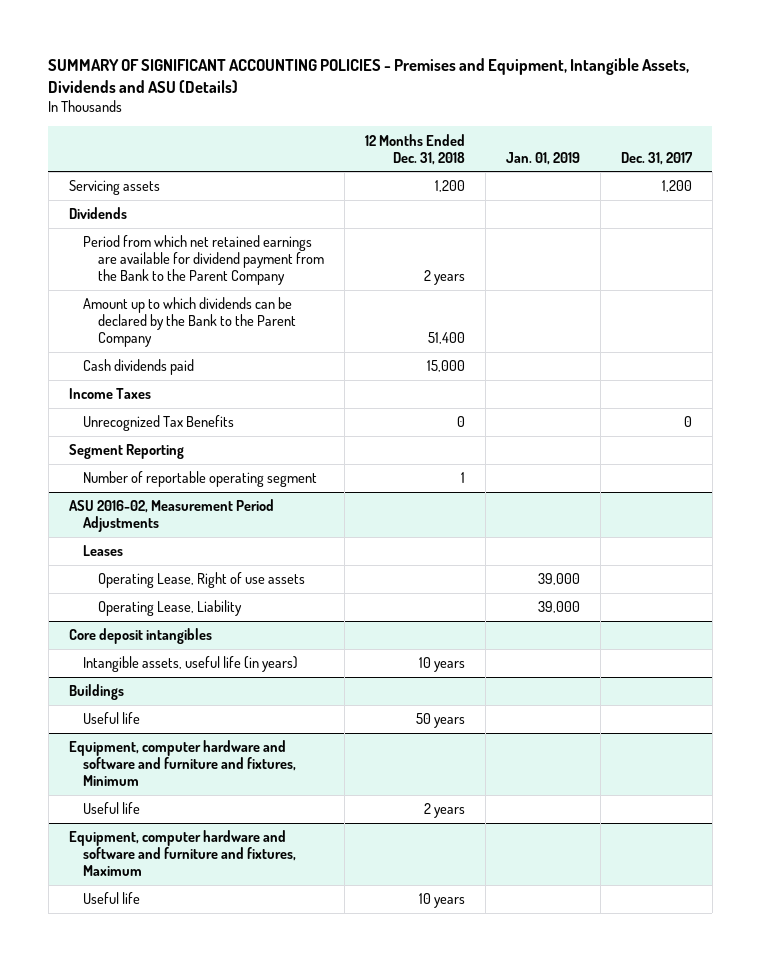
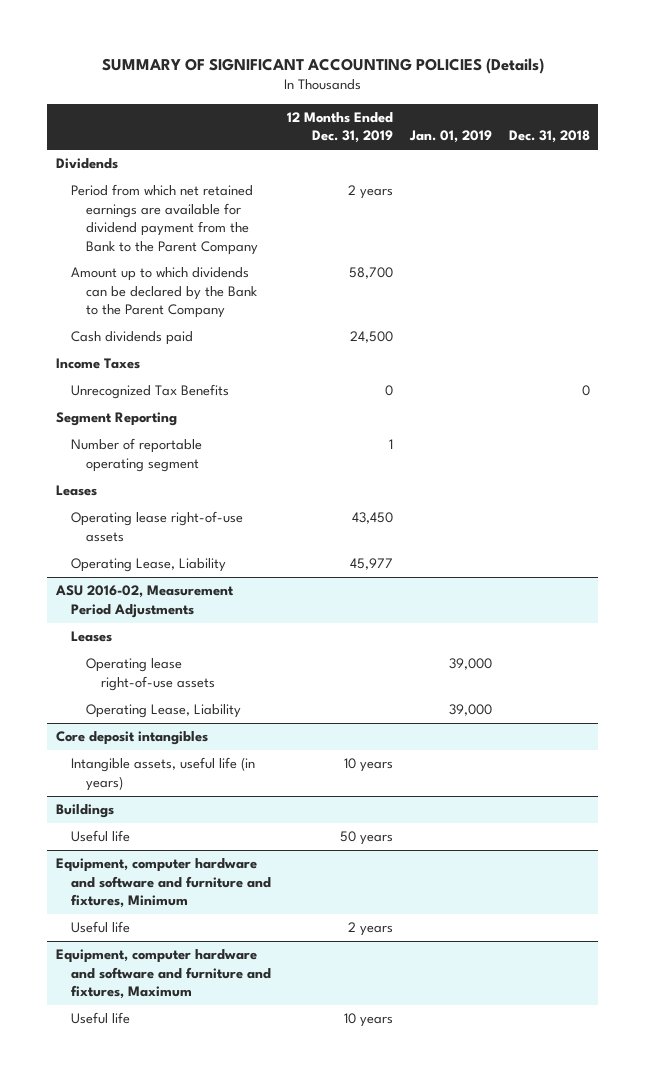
- SUMMARY OF SIGNIFICANT ACCOUNTING POLICIES - Premises and Equipment, Intangible Assets, Dividends and ASU (Details)
+ SUMMARY OF SIGNIFICANT ACCOUNTING POLICIES (Details)
- | 12 Months Ended Dec. 31, 2018 | Jan. 01, 2019 | Dec. 31, 2017
+ | 12 Months Ended Dec. 31, 2019 | Jan. 01, 2019 | Dec. 31, 2018
- Servicing assets | 1,200 | | 1,200
+ Leases
+ Operating lease right-of-use assets | 43,450 | |
+ Operating Lease, Liability | 45,977 | |
@ ASU 2016-02, Measurement Period Adjustments
- Operating Lease, Right of use assets | | 39,000 |
+ Operating lease right-of-use assets | | 39,000 |

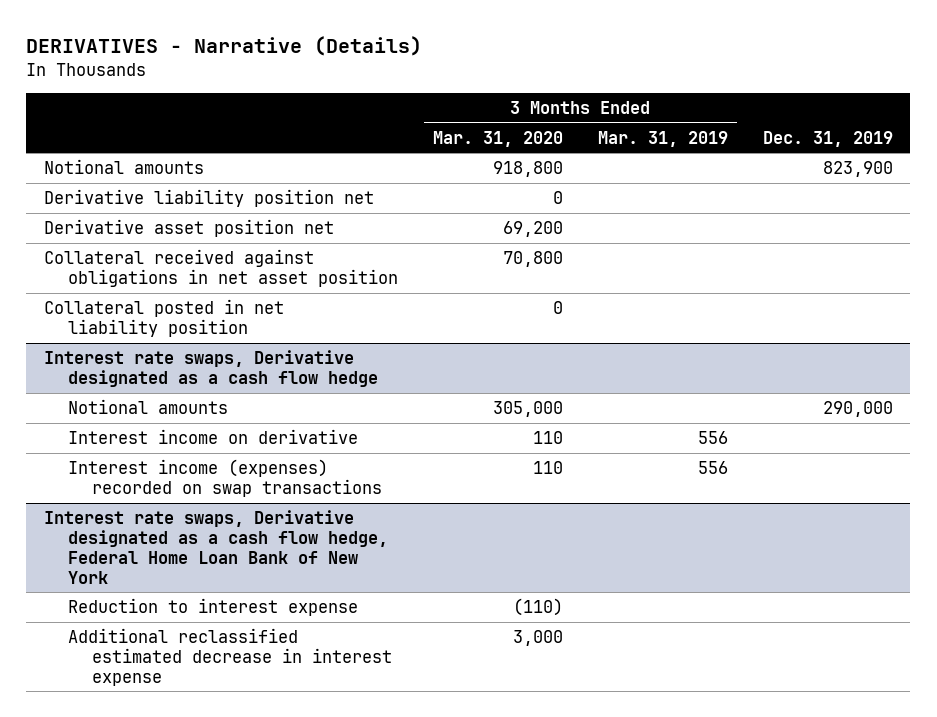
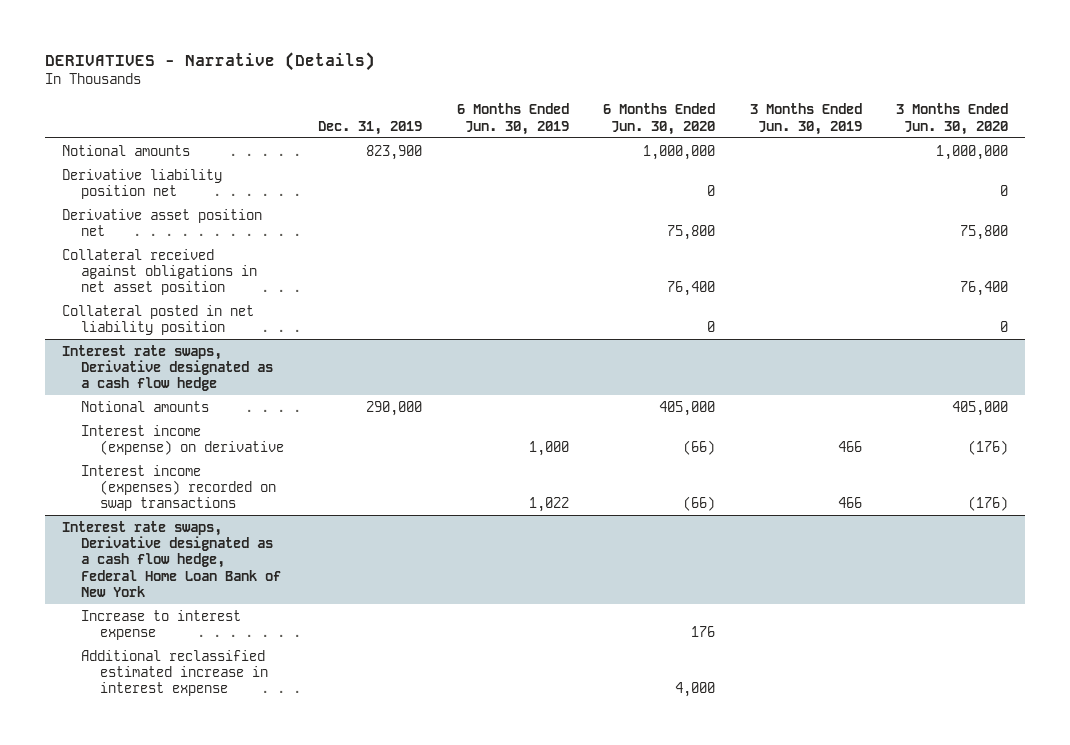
- | 3 Months Ended Mar. 31, 2020 | 3 Months Ended Mar. 31, 2019 | Dec. 31, 2019
+ | Dec. 31, 2019 | 6 Months Ended Jun. 30, 2019 | 6 Months Ended Jun. 30, 2020 | 3 Months Ended Jun. 30, 2019 | 3 Months Ended Jun. 30, 2020
@ Interest rate swaps, Derivative designated as a cash flow hedge
- Interest income on derivative | 110 | 556 |
+ Interest income (expense) on derivative | | 1,000 | (66) | 466 | (176)
@ Interest rate swaps, Derivative designated as a cash flow hedge, Federal Home Loan Bank of New York
- Reduction to interest expense | (110) | |
- Additional reclassified estimated decrease in interest expense | 3,000 | |
+ Increase to interest expense | | | 176 | |
+ Additional reclassified estimated increase in interest expense | | | 4,000 | |

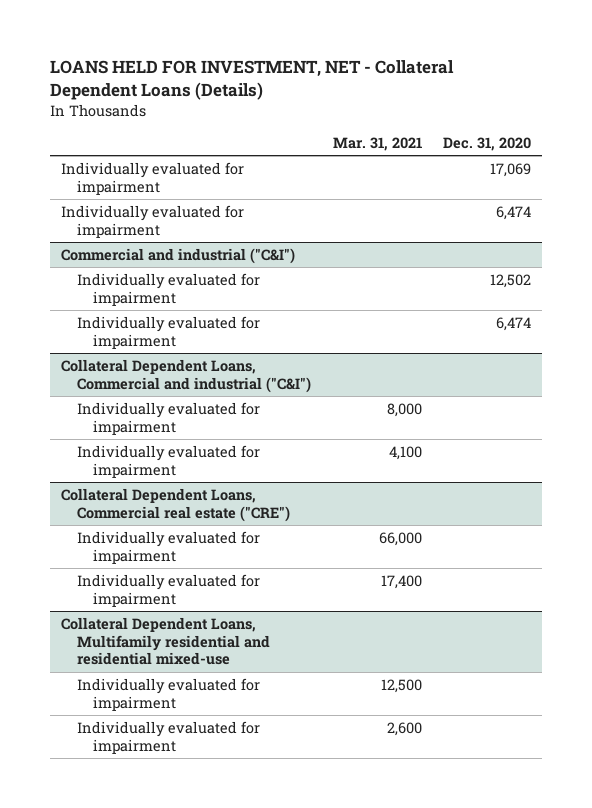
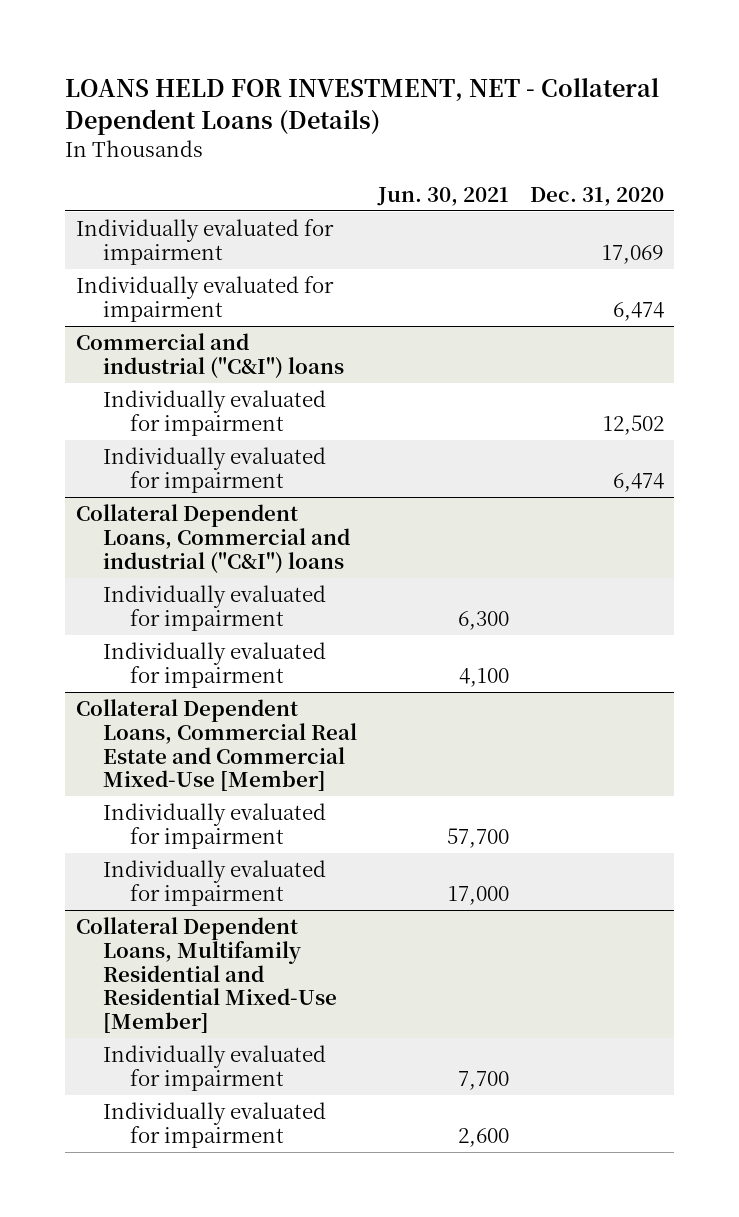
- | Mar. 31, 2021 | Dec. 31, 2020
+ | Jun. 30, 2021 | Dec. 31, 2020
- Commercial and industrial ("C&I")
+ Commercial and industrial ("C&I") loans
- Collateral Dependent Loans, Commercial and industrial ("C&I")
+ Collateral Dependent Loans, Commercial and industrial ("C&I") loans
- Collateral Dependent Loans, Commercial real estate ("CRE")
+ Collateral Dependent Loans, Commercial Real Estate and Commercial Mixed-Use [Member]
- Collateral Dependent Loans, Multifamily residential and residential mixed-use
+ Collateral Dependent Loans, Multifamily Residential and Residential Mixed-Use [Member]

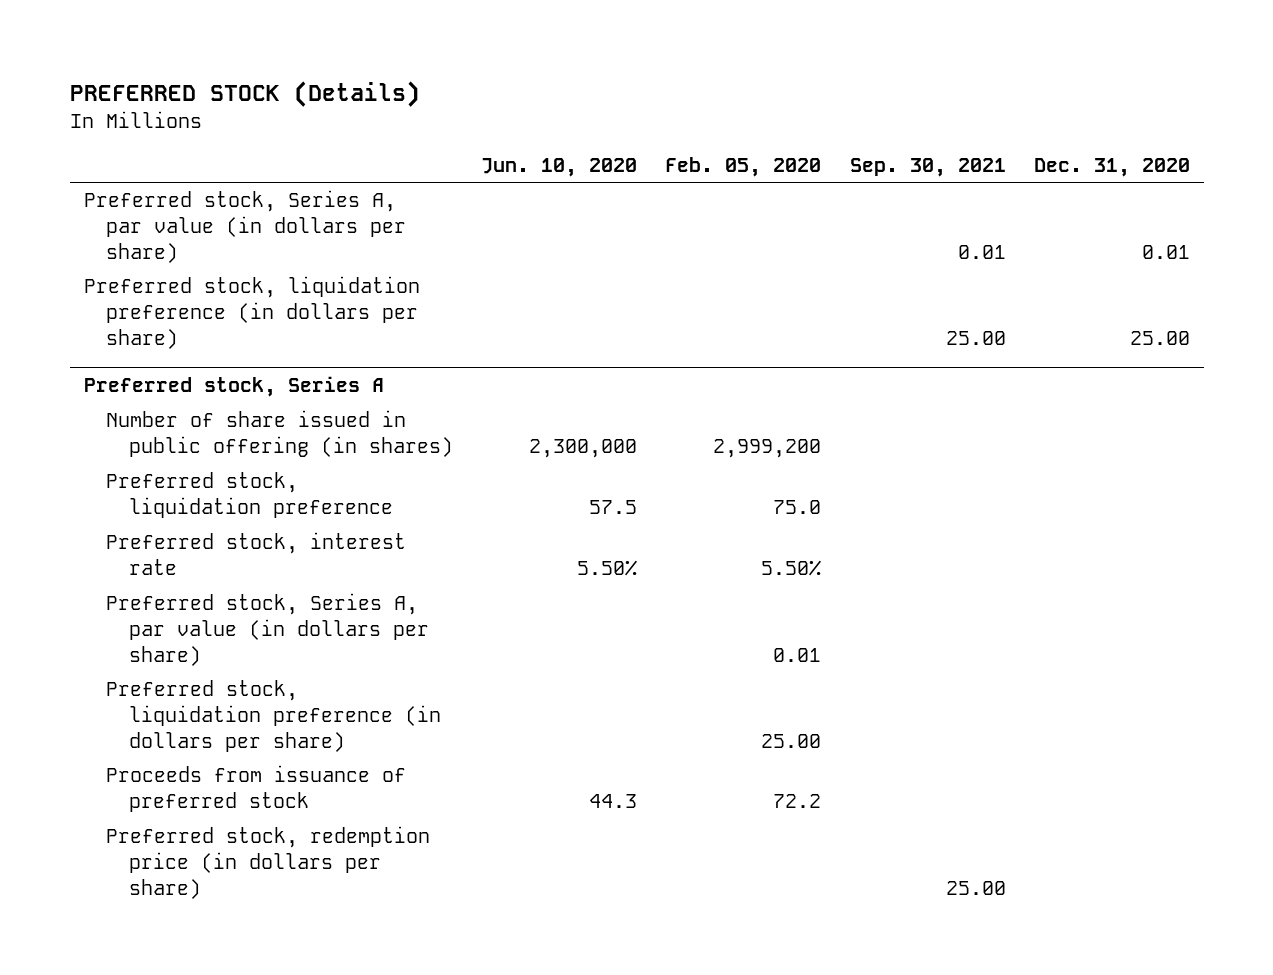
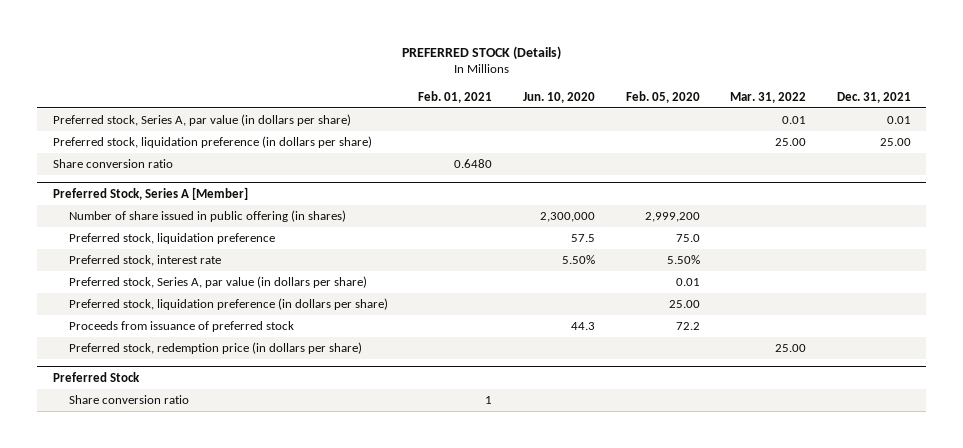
- | Jun. 10, 2020 | Feb. 05, 2020 | Sep. 30, 2021 | Dec. 31, 2020
+ | Feb. 01, 2021 | Jun. 10, 2020 | Feb. 05, 2020 | Mar. 31, 2022 | Dec. 31, 2021
- Preferred stock, Series A
+ Share conversion ratio | 0.6480 | | | |
+ Preferred Stock, Series A [Member]
+ Preferred Stock
+ Share conversion ratio | 1 | | | |

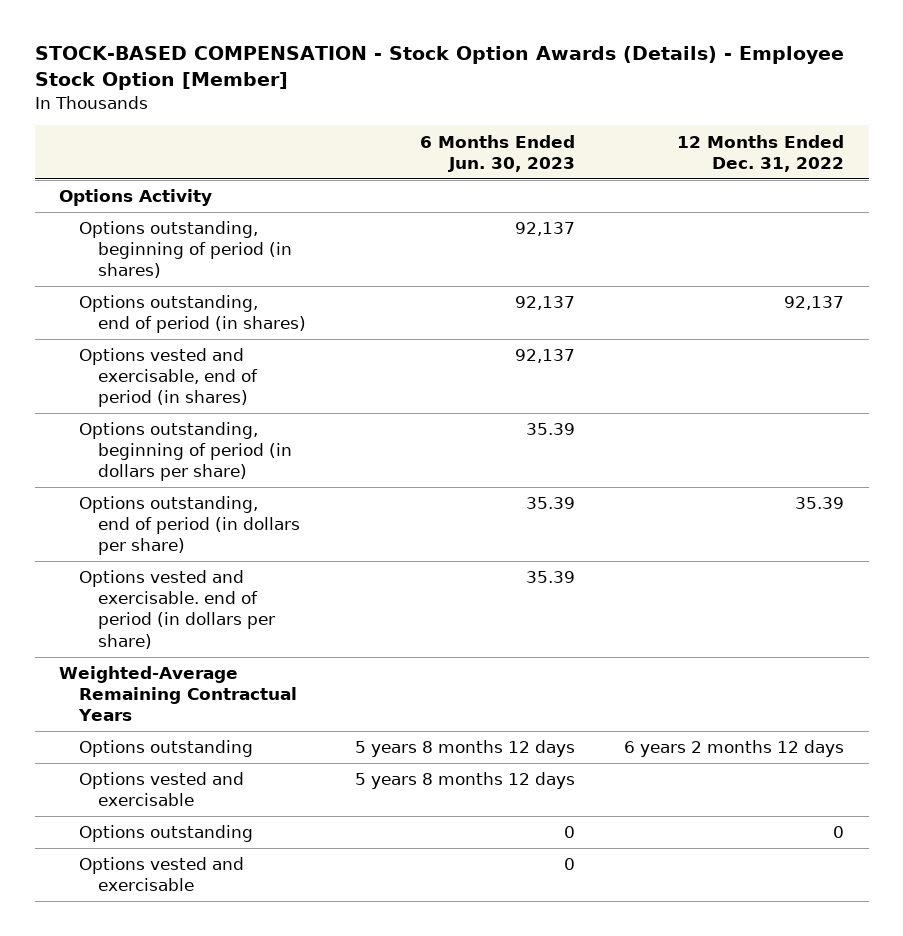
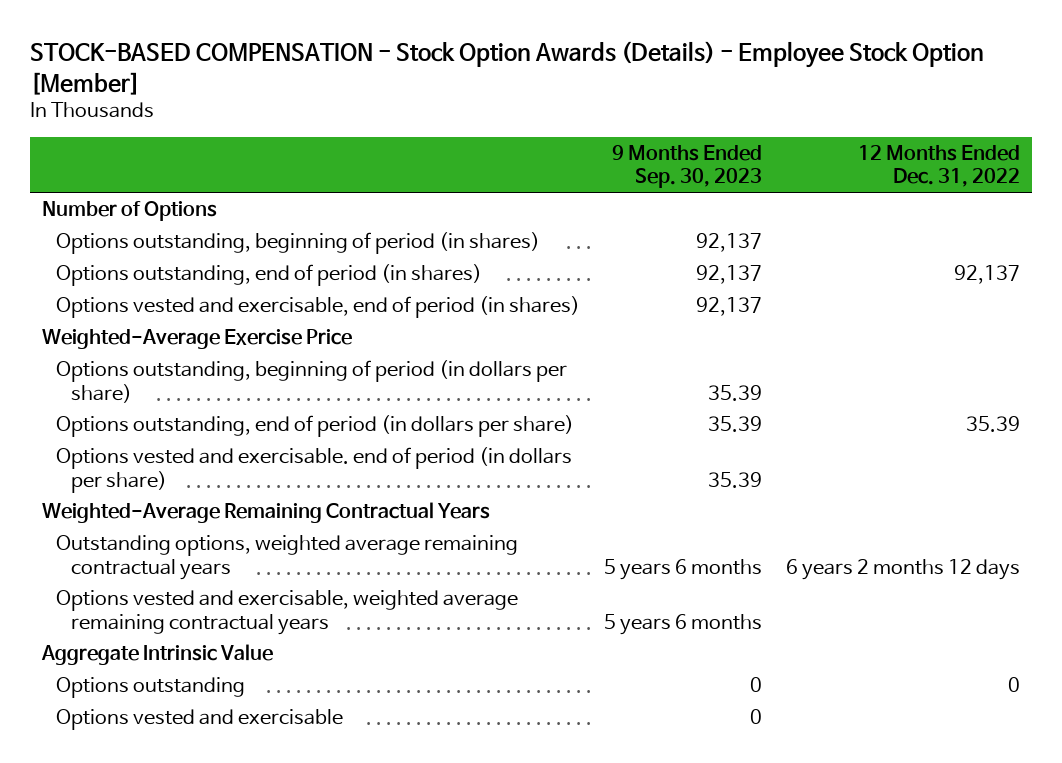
- | 6 Months Ended Jun. 30, 2023 | 12 Months Ended Dec. 31, 2022
+ | 9 Months Ended Sep. 30, 2023 | 12 Months Ended Dec. 31, 2022
- Options Activity
+ Number of Options
+ Weighted-Average Exercise Price
- Options outstanding | 5 years 8 months 12 days | 6 years 2 months 12 days
- Options vested and exercisable | 5 years 8 months 12 days |
+ Outstanding options, weighted average remaining contractual years | 5 years 6 months | 6 years 2 months 12 days
+ Options vested and exercisable, weighted average remaining contractual years | 5 years 6 months |
+ Aggregate Intrinsic Value

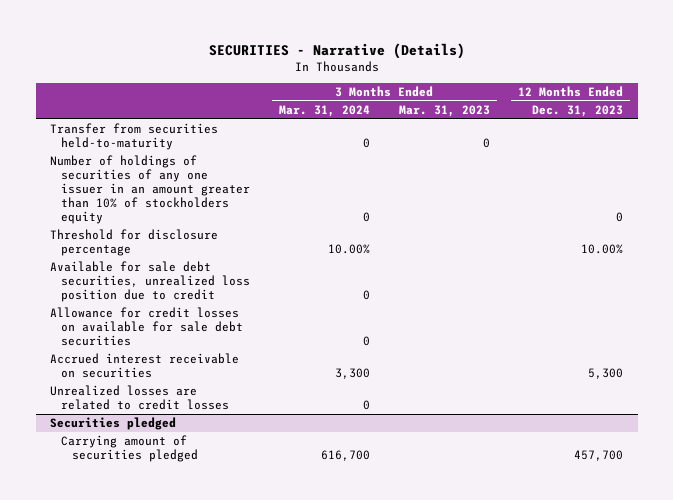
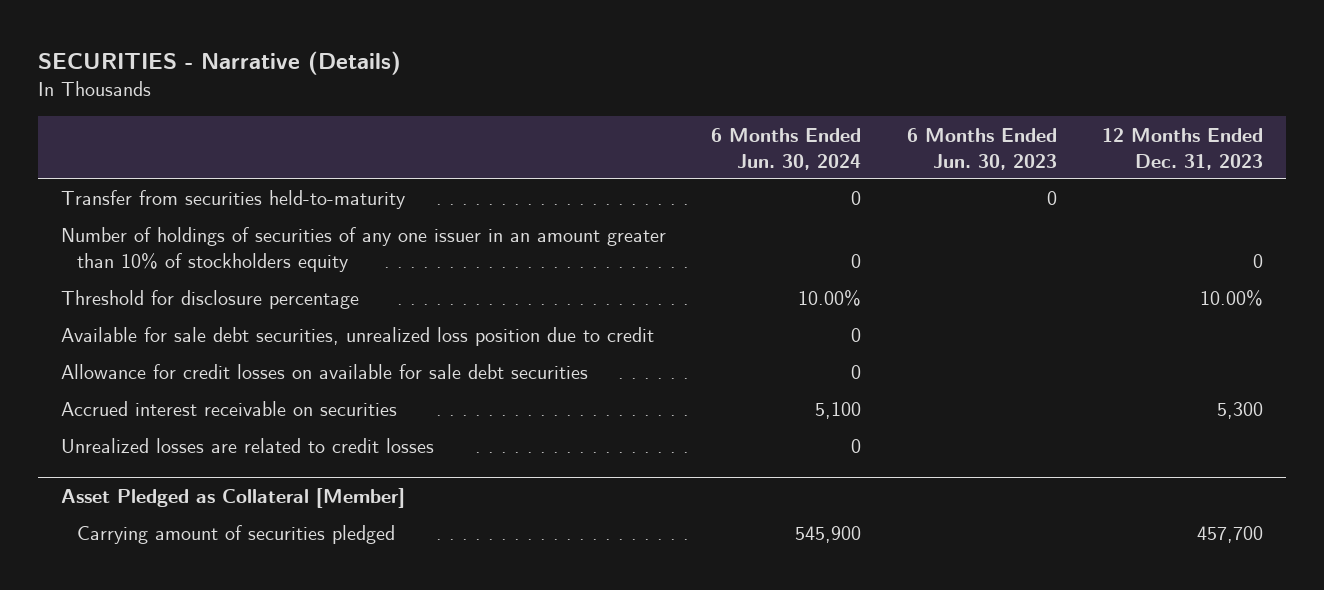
- | 3 Months Ended Mar. 31, 2024 | 3 Months Ended Mar. 31, 2023 | 12 Months Ended Dec. 31, 2023
+ | 6 Months Ended Jun. 30, 2024 | 6 Months Ended Jun. 30, 2023 | 12 Months Ended Dec. 31, 2023
- Securities pledged
+ Asset Pledged as Collateral [Member]

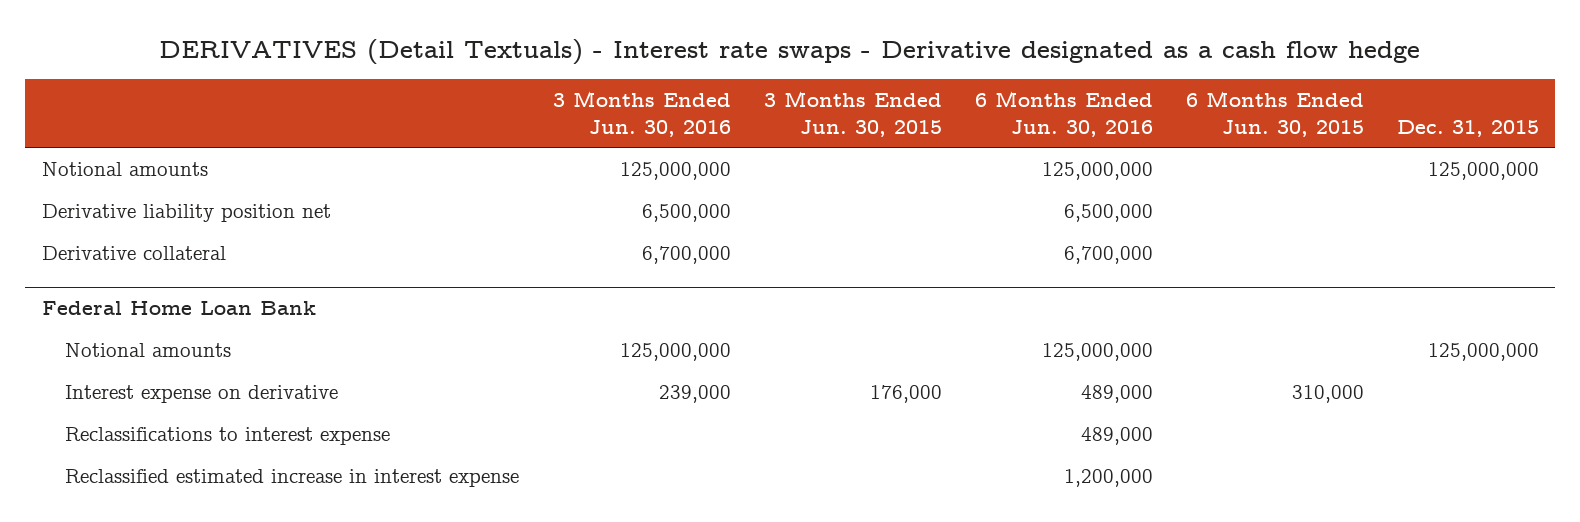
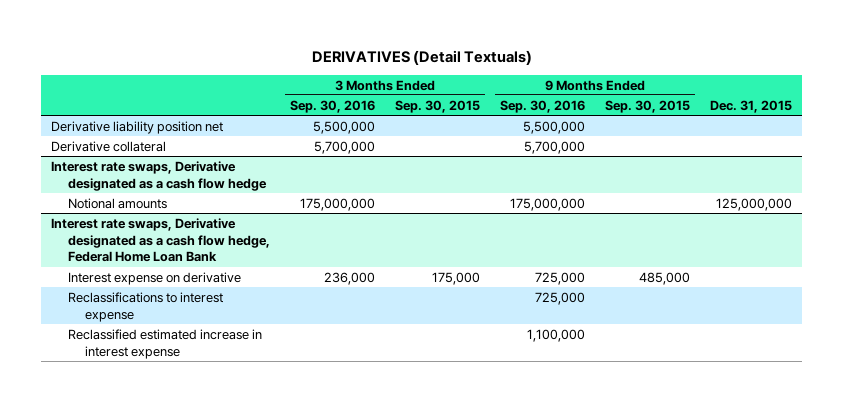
- DERIVATIVES (Detail Textuals) - Interest rate swaps - Derivative designated as a cash flow hedge
+ DERIVATIVES (Detail Textuals)
- | 3 Months Ended Jun. 30, 2016 | 3 Months Ended Jun. 30, 2015 | 6 Months Ended Jun. 30, 2016 | 6 Months Ended Jun. 30, 2015 | Dec. 31, 2015
+ | 3 Months Ended Sep. 30, 2016 | 3 Months Ended Sep. 30, 2015 | 9 Months Ended Sep. 30, 2016 | 9 Months Ended Sep. 30, 2015 | Dec. 31, 2015
- Notional amounts | 125,000,000 | | 125,000,000 | | 125,000,000
- Federal Home Loan Bank
+ Interest rate swaps, Derivative designated as a cash flow hedge
- Interest expense on derivative | 239,000 | 176,000 | 489,000 | 310,000 |
- Reclassifications to interest expense | | | 489,000 | |
- Reclassified estimated increase in interest expense | | | 1,200,000 | |
+ Interest rate swaps, Derivative designated as a cash flow hedge, Federal Home Loan Bank
+ Interest expense on derivative | 236,000 | 175,000 | 725,000 | 485,000 |
+ Reclassifications to interest expense | | | 725,000 | |
+ Reclassified estimated increase in interest expense | | | 1,100,000 | |

